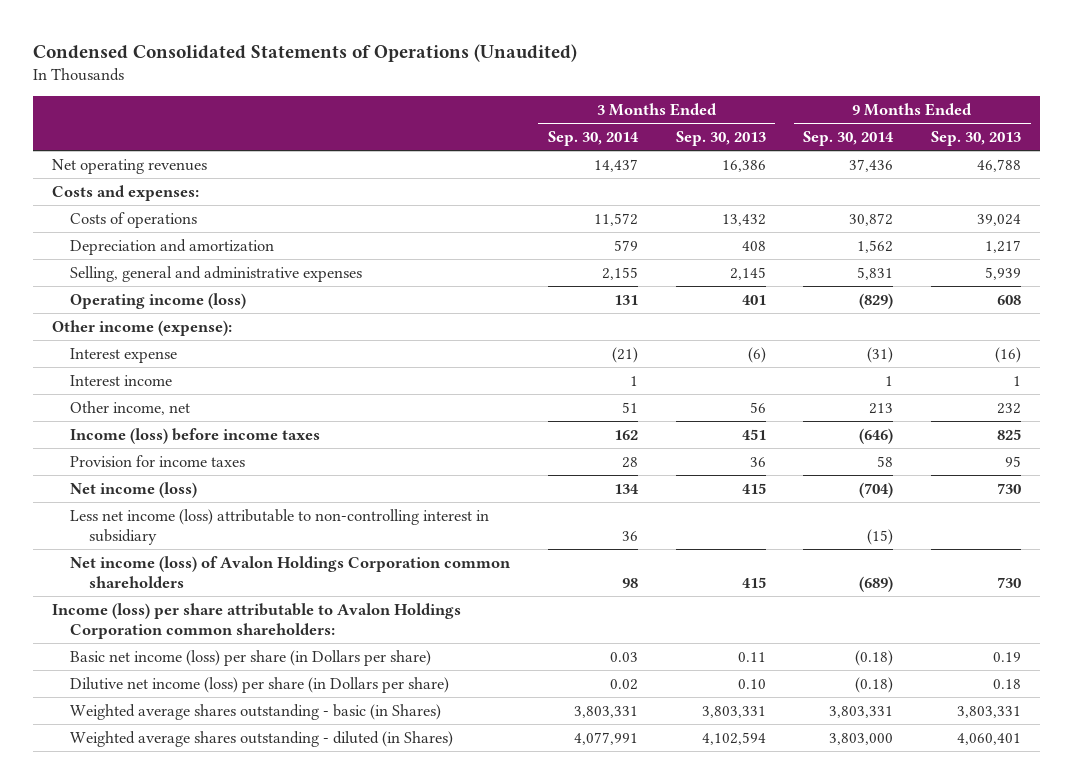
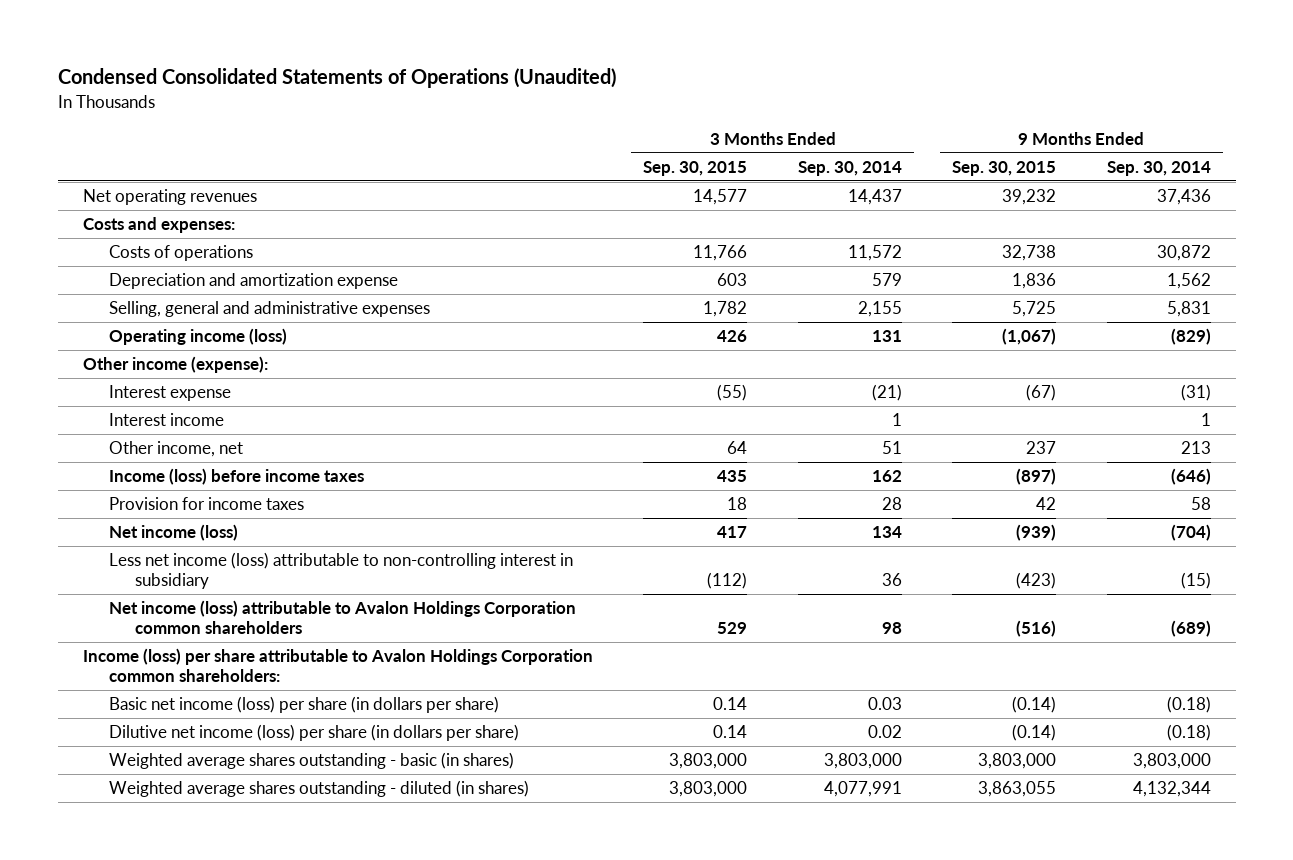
- | 3 Months Ended Sep. 30, 2014 | 3 Months Ended Sep. 30, 2013 | 9 Months Ended Sep. 30, 2014 | 9 Months Ended Sep. 30, 2013
+ | 3 Months Ended Sep. 30, 2015 | 3 Months Ended Sep. 30, 2014 | 9 Months Ended Sep. 30, 2015 | 9 Months Ended Sep. 30, 2014
- Depreciation and amortization | 579 | 408 | 1,562 | 1,217
+ Depreciation and amortization expense | 603 | 579 | 1,836 | 1,562
- Net income (loss) of Avalon Holdings Corporation common shareholders | 98 | 415 | (689) | 730
+ Net income (loss) attributable to Avalon Holdings Corporation common shareholders | 529 | 98 | (516) | (689)
- Basic net income (loss) per share (in Dollars per share) | 0.03 | 0.11 | (0.18) | 0.19
- Dilutive net income (loss) per share (in Dollars per share) | 0.02 | 0.10 | (0.18) | 0.18
- Weighted average shares outstanding - basic (in Shares) | 3,803,331 | 3,803,331 | 3,803,331 | 3,803,331
- Weighted average shares outstanding - diluted (in Shares) | 4,077,991 | 4,102,594 | 3,803,000 | 4,060,401
+ Basic net income (loss) per share (in dollars per share) | 0.14 | 0.03 | (0.14) | (0.18)
+ Dilutive net income (loss) per share (in dollars per share) | 0.14 | 0.02 | (0.14) | (0.18)
+ Weighted average shares outstanding - basic (in shares) | 3,803,000 | 3,803,000 | 3,803,000 | 3,803,000
+ Weighted average shares outstanding - diluted (in shares) | 3,803,000 | 4,077,991 | 3,863,055 | 4,132,344

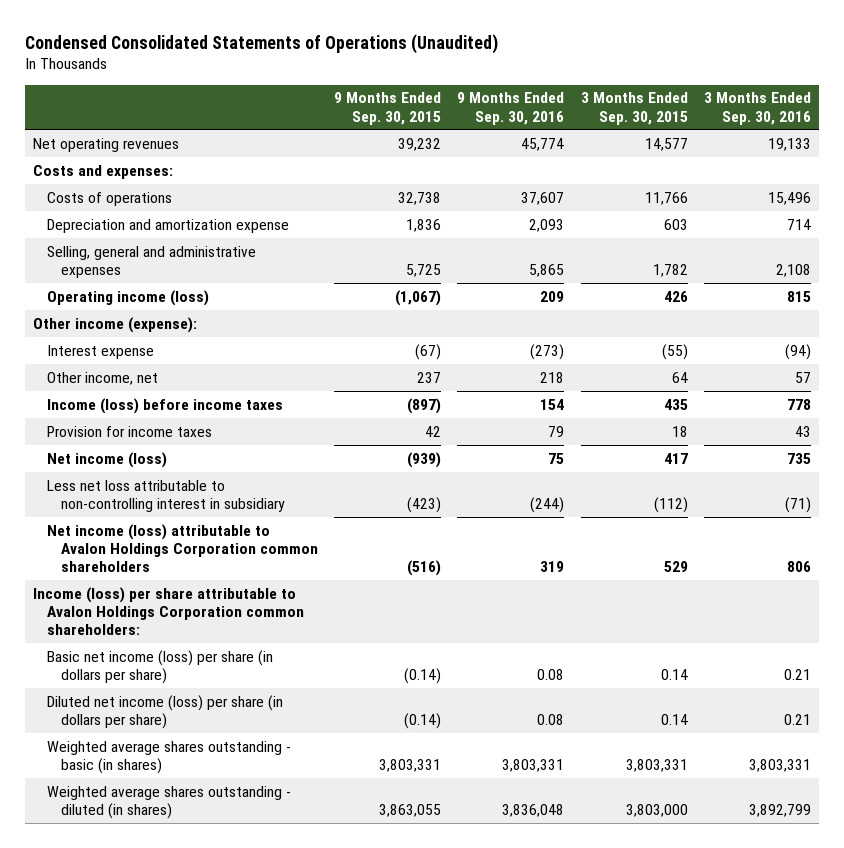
- | 3 Months Ended Sep. 30, 2015 | 3 Months Ended Sep. 30, 2014 | 9 Months Ended Sep. 30, 2015 | 9 Months Ended Sep. 30, 2014
+ | 9 Months Ended Sep. 30, 2015 | 9 Months Ended Sep. 30, 2016 | 3 Months Ended Sep. 30, 2015 | 3 Months Ended Sep. 30, 2016
- Interest income | | 1 | | 1
- Less net income (loss) attributable to non-controlling interest in subsidiary | (112) | 36 | (423) | (15)
+ Less net loss attributable to non-controlling interest in subsidiary | (423) | (244) | (112) | (71)
- Dilutive net income (loss) per share (in dollars per share) | 0.14 | 0.02 | (0.14) | (0.18)
- Weighted average shares outstanding - basic (in shares) | 3,803,000 | 3,803,000 | 3,803,000 | 3,803,000
+ Diluted net income (loss) per share (in dollars per share) | (0.14) | 0.08 | 0.14 | 0.21
+ Weighted average shares outstanding - basic (in shares) | 3,803,331 | 3,803,331 | 3,803,331 | 3,803,331

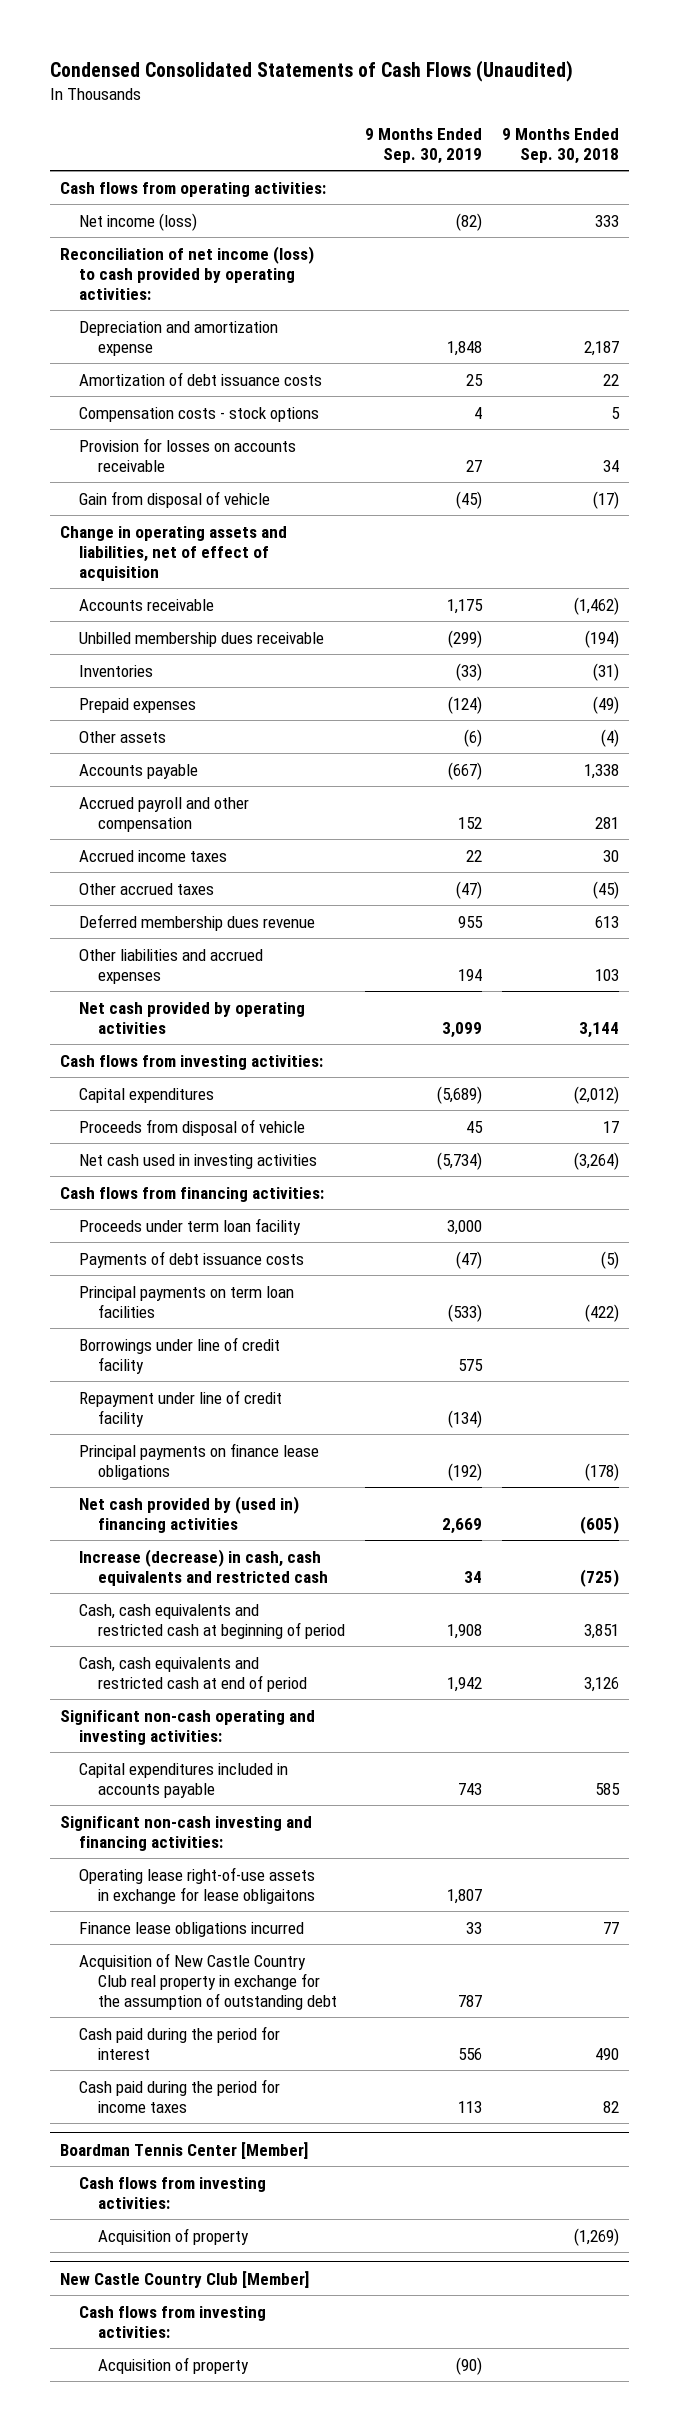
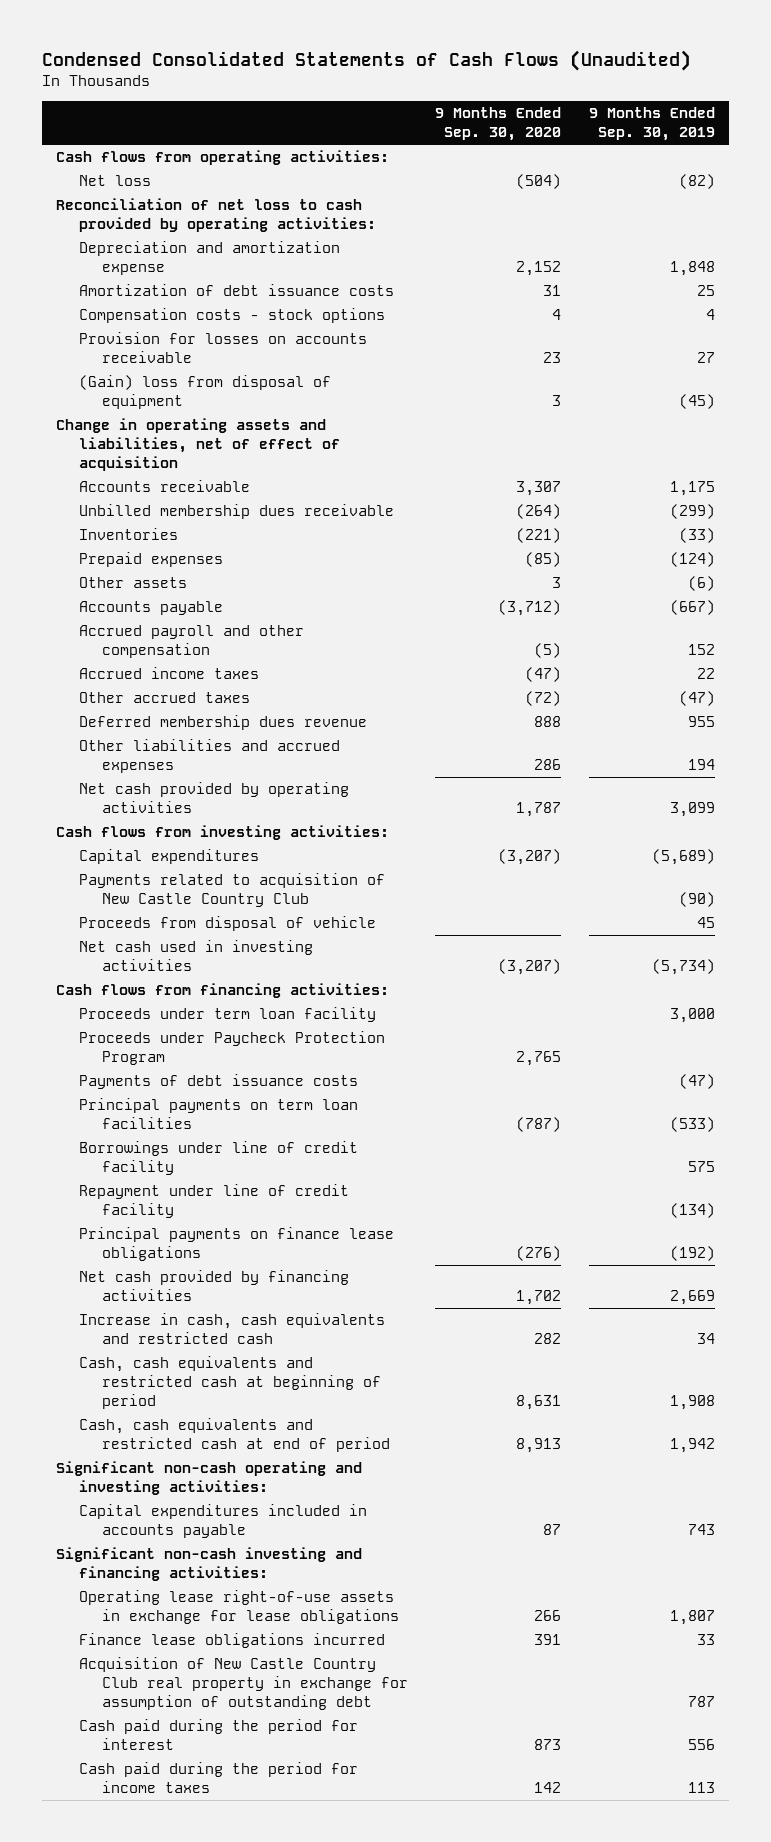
- | 9 Months Ended Sep. 30, 2019 | 9 Months Ended Sep. 30, 2018
+ | 9 Months Ended Sep. 30, 2020 | 9 Months Ended Sep. 30, 2019
- Net income (loss) | (82) | 333
- Reconciliation of net income (loss) to cash provided by operating activities:
+ Net loss | (504) | (82)
+ Reconciliation of net loss to cash provided by operating activities:
- Gain from disposal of vehicle | (45) | (17)
+ (Gain) loss from disposal of equipment | 3 | (45)
+ Payments related to acquisition of New Castle Country Club | | (90)
+ Proceeds under Paycheck Protection Program | 2,765 |
- Net cash provided by (used in) financing activities | 2,669 | (605)
- Increase (decrease) in cash, cash equivalents and restricted cash | 34 | (725)
+ Net cash provided by financing activities | 1,702 | 2,669
+ Increase in cash, cash equivalents and restricted cash | 282 | 34
- Operating lease right-of-use assets in exchange for lease obligaitons | 1,807 |
+ Operating lease right-of-use assets in exchange for lease obligations | 266 | 1,807
- Acquisition of New Castle Country Club real property in exchange for the assumption of outstanding debt | 787 |
+ Acquisition of New Castle Country Club real property in exchange for assumption of outstanding debt | | 787
- Boardman Tennis Center [Member]
- Cash flows from investing activities:
- Acquisition of property | | (1,269)
- New Castle Country Club [Member]
- Cash flows from investing activities:
- Acquisition of property | (90) |

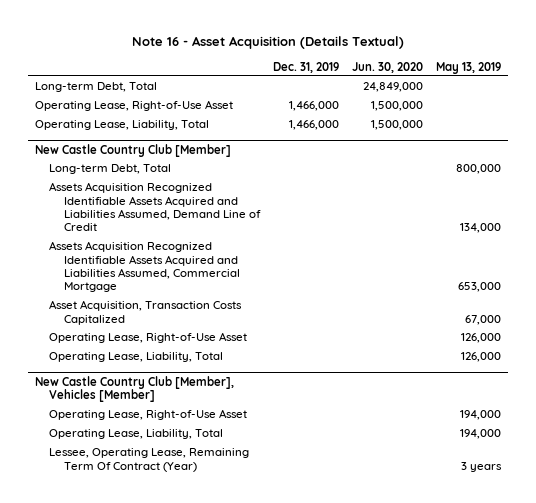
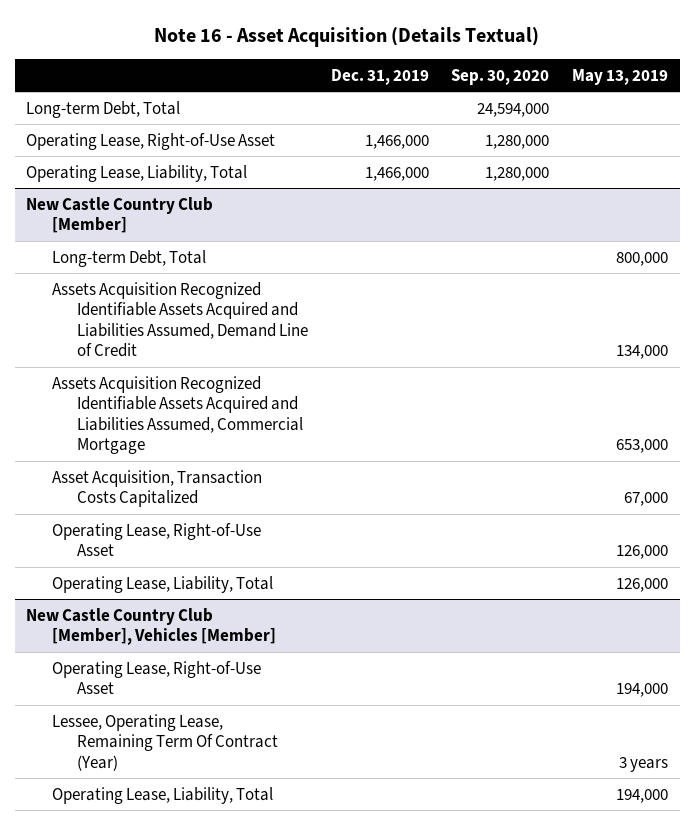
- | Dec. 31, 2019 | Jun. 30, 2020 | May 13, 2019
+ | Dec. 31, 2019 | Sep. 30, 2020 | May 13, 2019
@ New Castle Country Club [Member], Vehicles [Member]
moved down: Operating Lease, Liability, Total | | | 194,000

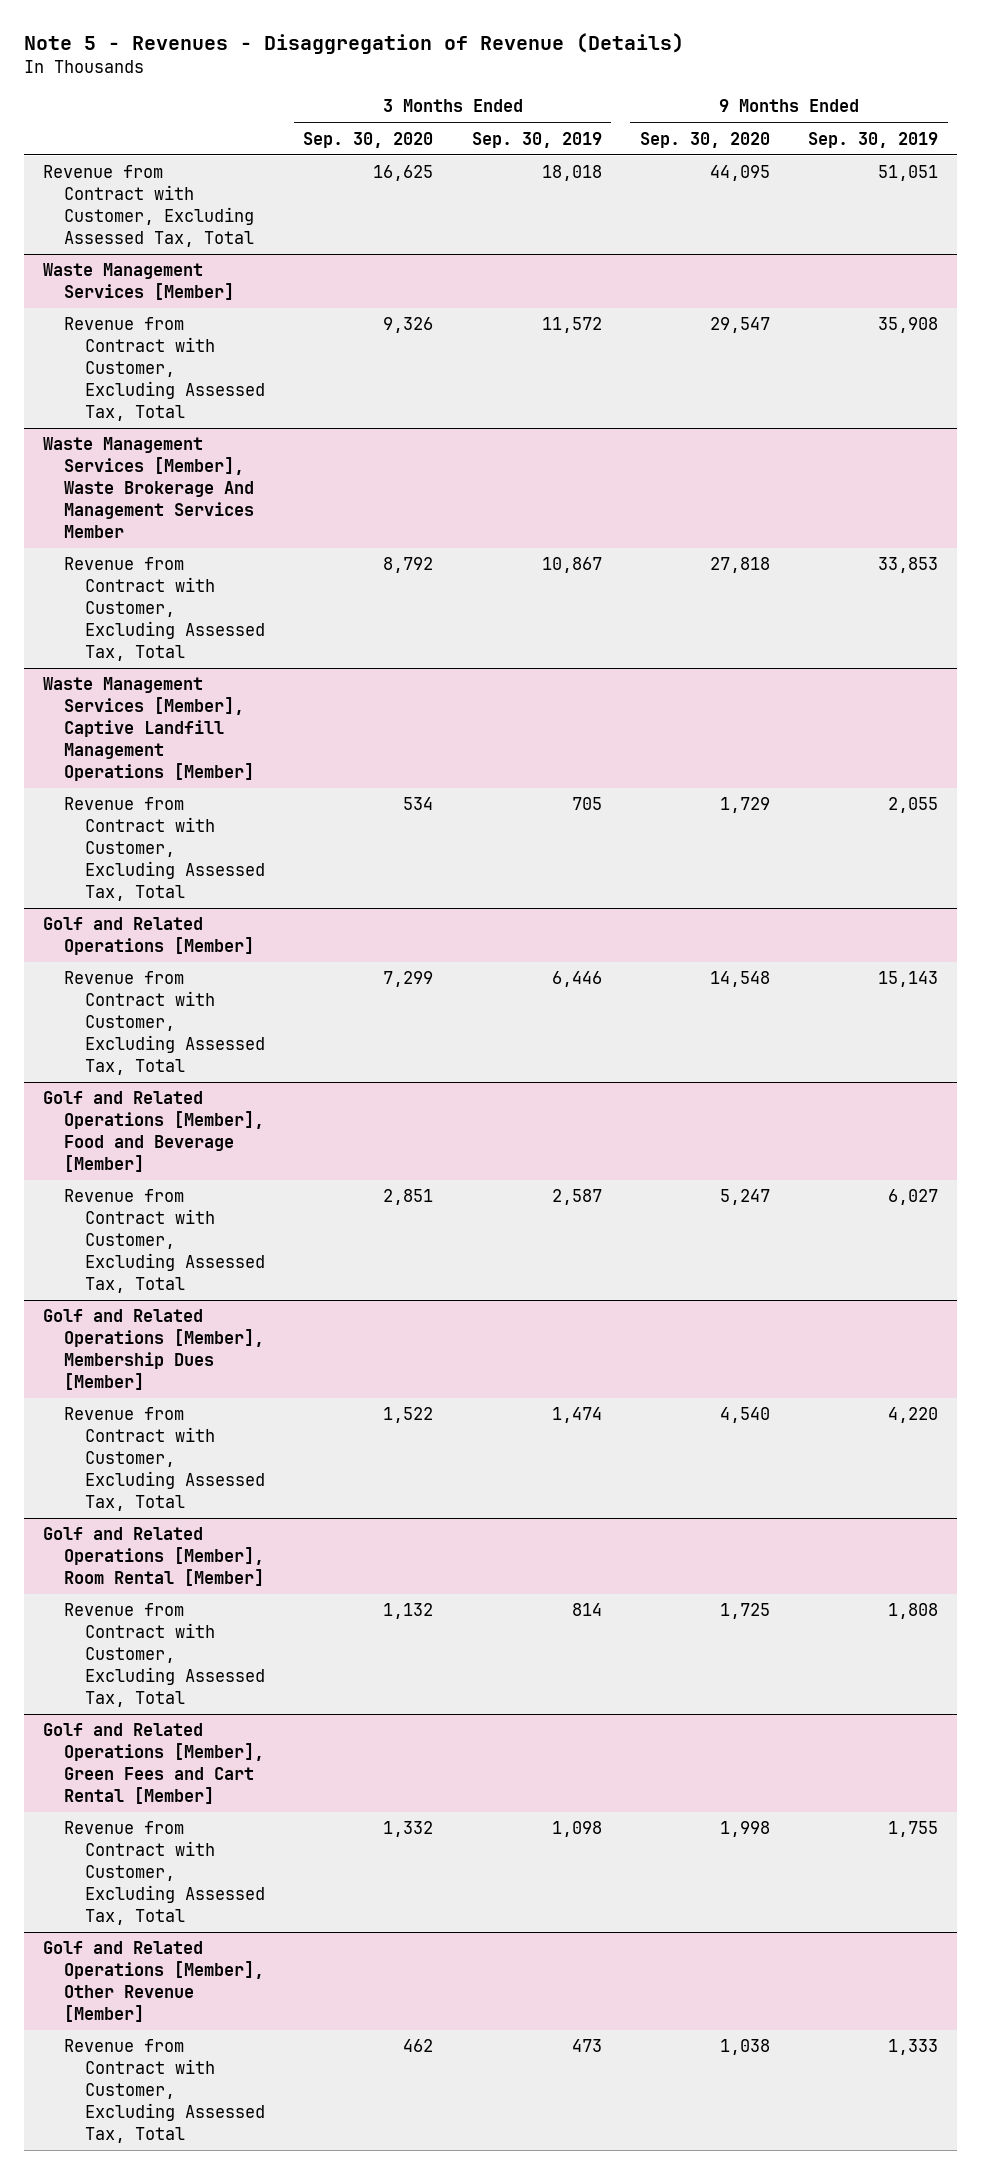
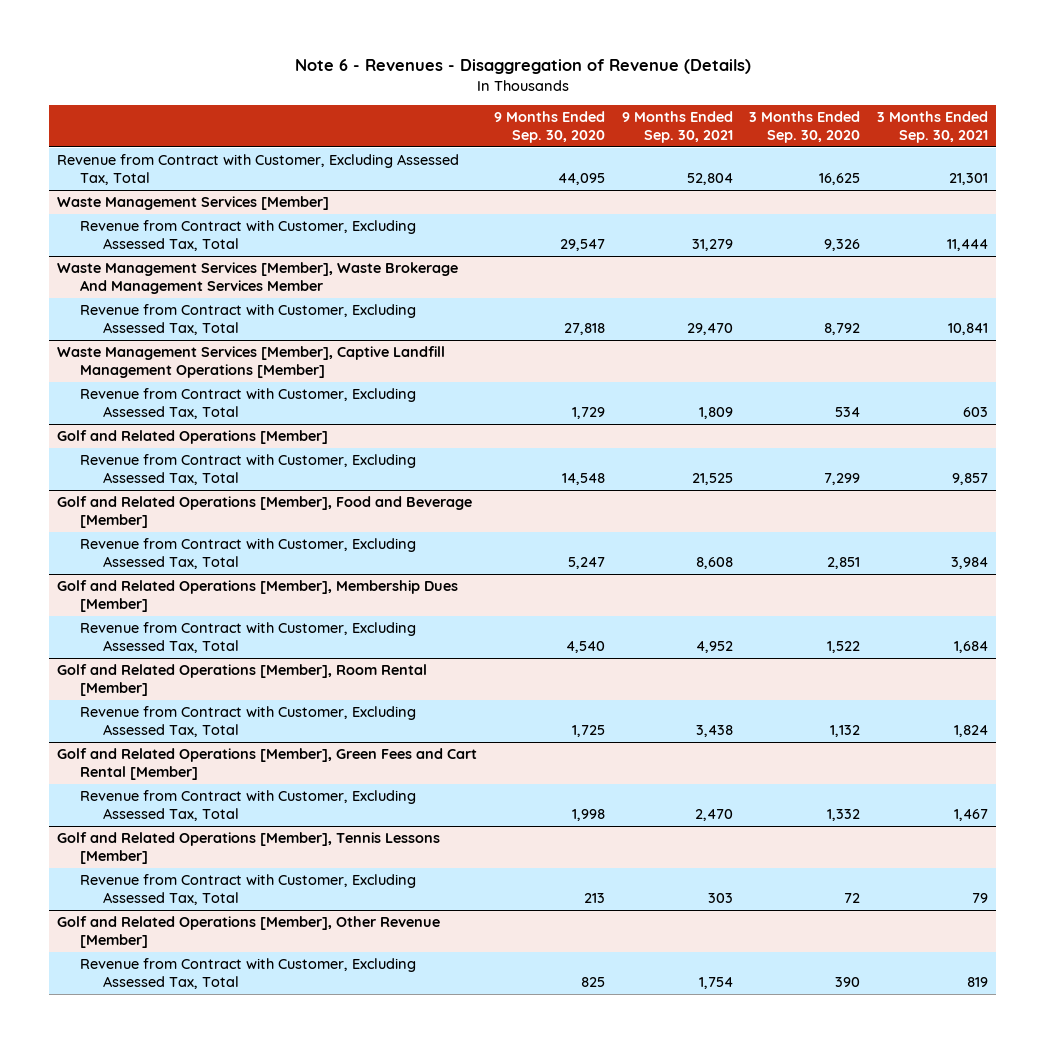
- Note 5 - Revenues - Disaggregation of Revenue (Details)
+ Note 6 - Revenues - Disaggregation of Revenue (Details)
- | 3 Months Ended Sep. 30, 2020 | 3 Months Ended Sep. 30, 2019 | 9 Months Ended Sep. 30, 2020 | 9 Months Ended Sep. 30, 2019
+ | 9 Months Ended Sep. 30, 2020 | 9 Months Ended Sep. 30, 2021 | 3 Months Ended Sep. 30, 2020 | 3 Months Ended Sep. 30, 2021
+ Golf and Related Operations [Member], Tennis Lessons [Member]
+ Revenue from Contract with Customer, Excluding Assessed Tax, Total | 213 | 303 | 72 | 79
@ Golf and Related Operations [Member], Other Revenue [Member]
- Revenue from Contract with Customer, Excluding Assessed Tax, Total | 462 | 473 | 1,038 | 1,333
+ Revenue from Contract with Customer, Excluding Assessed Tax, Total | 825 | 1,754 | 390 | 819

